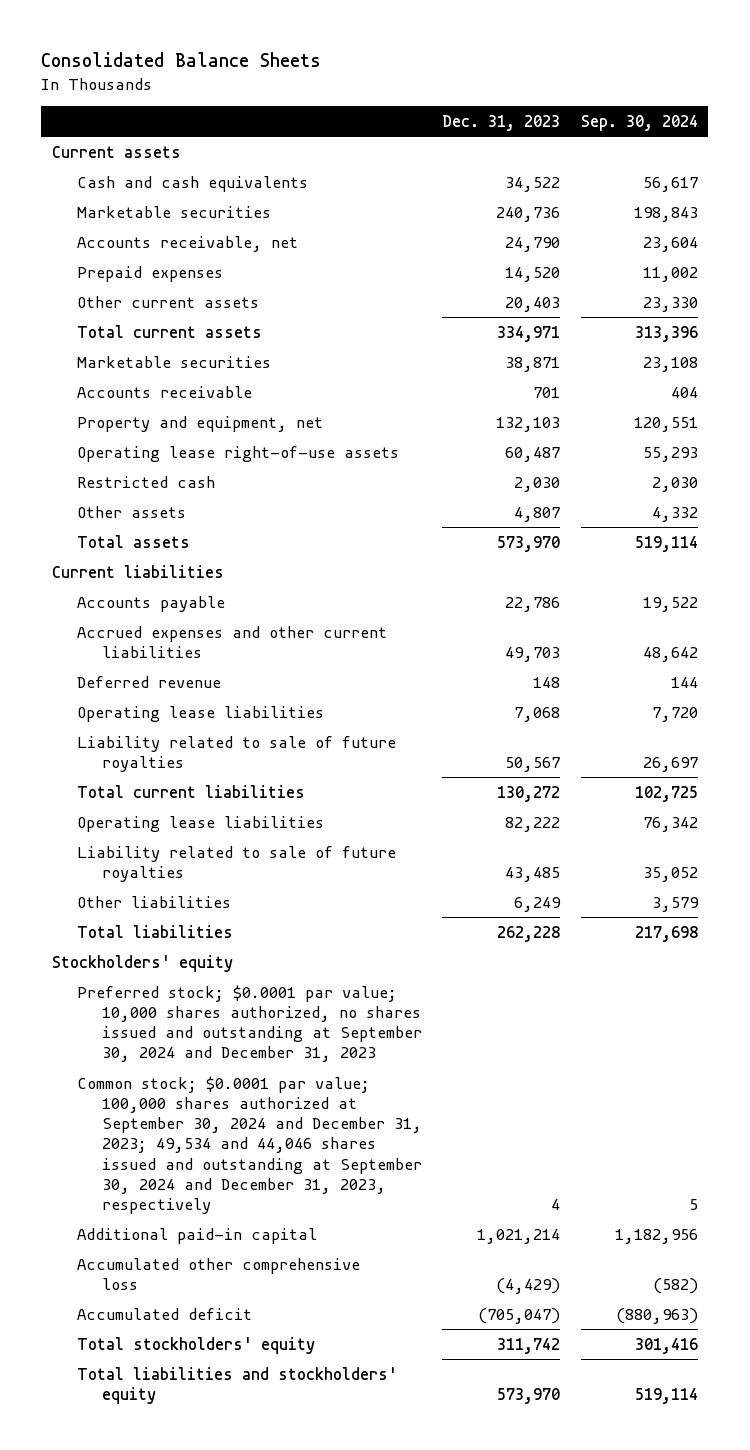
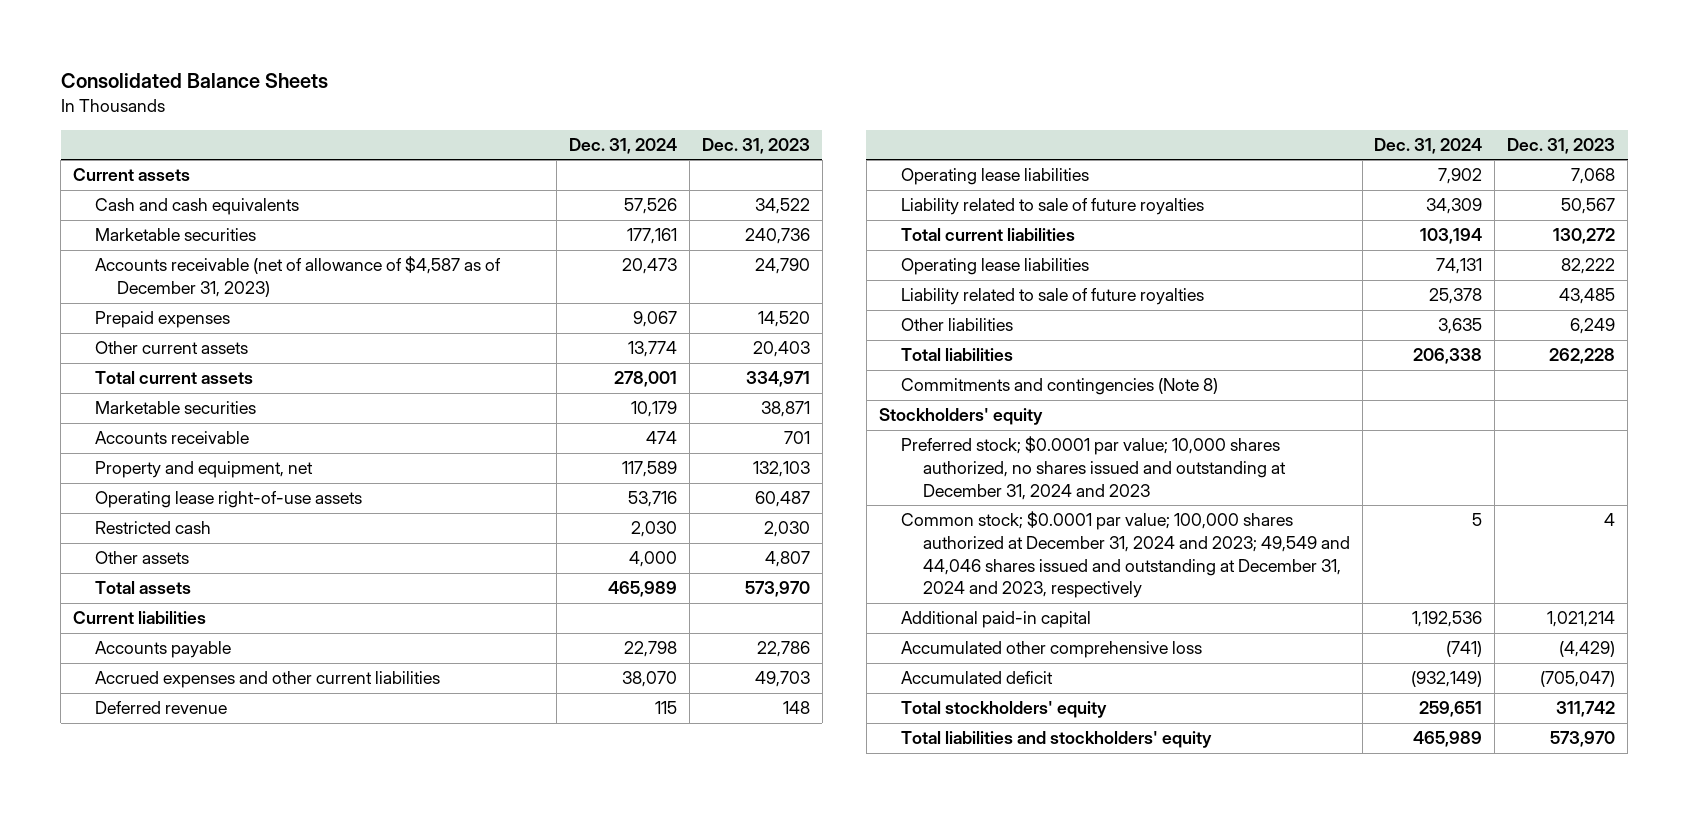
- | Dec. 31, 2023 | Sep. 30, 2024
+ | Dec. 31, 2024 | Dec. 31, 2023
- Accounts receivable, net | 24,790 | 23,604
+ Accounts receivable (net of allowance of $4,587 as of December 31, 2023) | 20,473 | 24,790
+ Commitments and contingencies (Note 8)
- Preferred stock; $0.0001 par value; 10,000 shares authorized, no shares issued and outstanding at September 30, 2024 and December 31, 2023
- Common stock; $0.0001 par value; 100,000 shares authorized at September 30, 2024 and December 31, 2023; 49,534 and 44,046 shares issued and outstanding at September 30, 2024 and December 31, 2023, respectively | 4 | 5
+ Preferred stock; $0.0001 par value; 10,000 shares authorized, no shares issued and outstanding at December 31, 2024 and 2023
+ Common stock; $0.0001 par value; 100,000 shares authorized at December 31, 2024 and 2023; 49,549 and 44,046 shares issued and outstanding at December 31, 2024 and 2023, respectively | 5 | 4

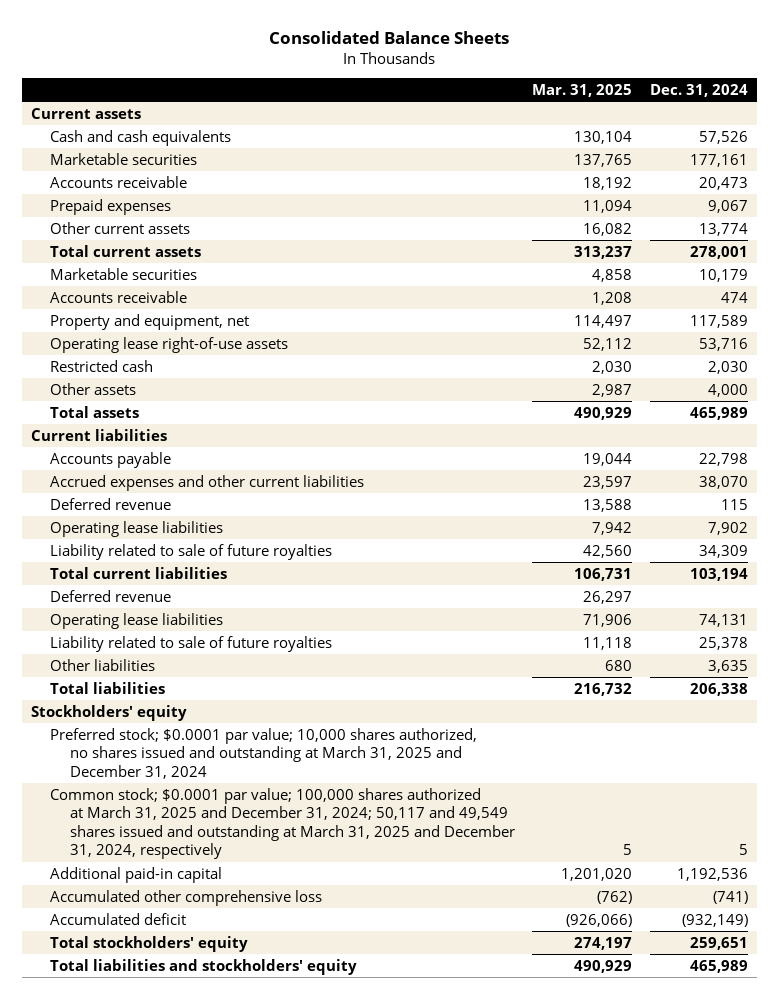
- | Dec. 31, 2024 | Dec. 31, 2023
+ | Mar. 31, 2025 | Dec. 31, 2024
- Accounts receivable (net of allowance of $4,587 as of December 31, 2023) | 20,473 | 24,790
+ Accounts receivable | 18,192 | 20,473
+ Deferred revenue | 26,297 |
- Commitments and contingencies (Note 8)
- Preferred stock; $0.0001 par value; 10,000 shares authorized, no shares issued and outstanding at December 31, 2024 and 2023
- Common stock; $0.0001 par value; 100,000 shares authorized at December 31, 2024 and 2023; 49,549 and 44,046 shares issued and outstanding at December 31, 2024 and 2023, respectively | 5 | 4
+ Preferred stock; $0.0001 par value; 10,000 shares authorized, no shares issued and outstanding at March 31, 2025 and December 31, 2024
+ Common stock; $0.0001 par value; 100,000 shares authorized at March 31, 2025 and December 31, 2024; 50,117 and 49,549 shares issued and outstanding at March 31, 2025 and December 31, 2024, respectively | 5 | 5

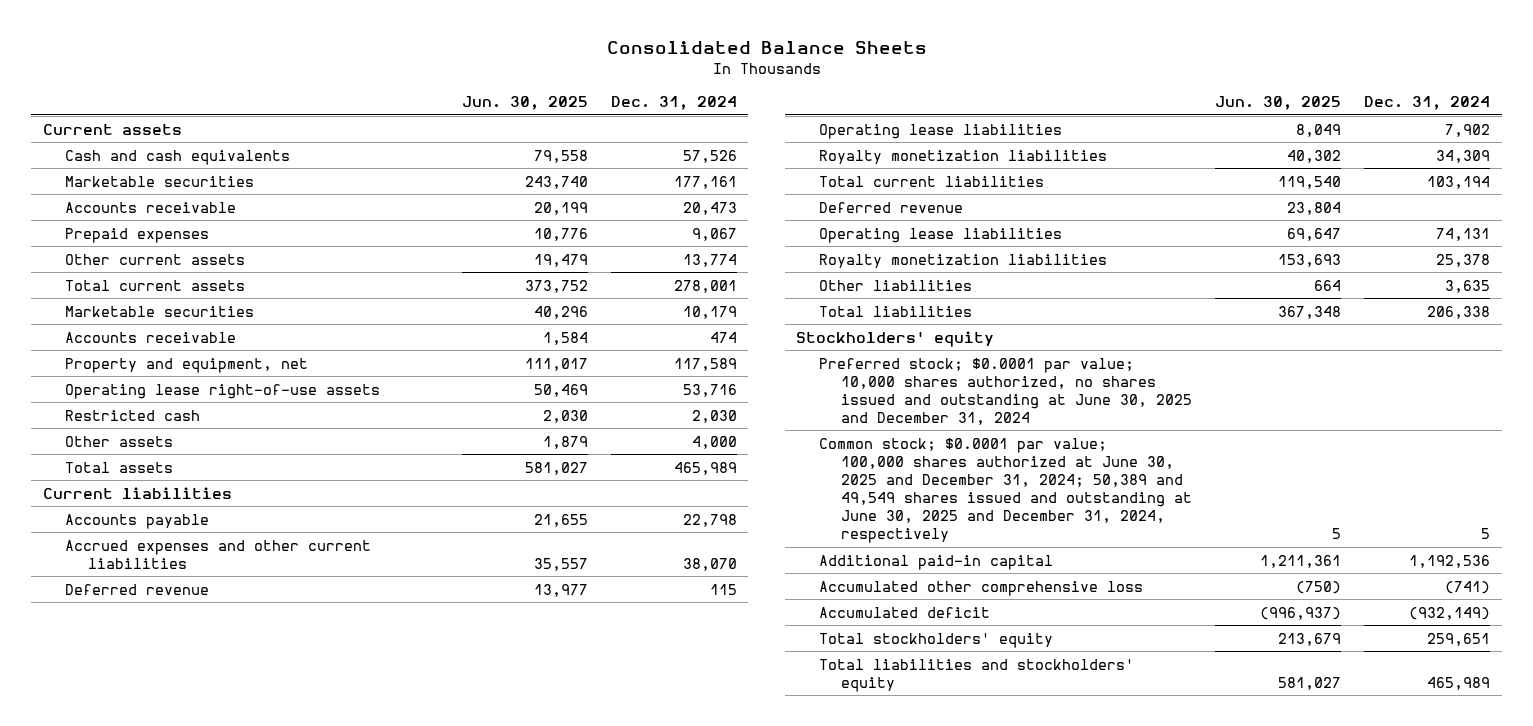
- | Mar. 31, 2025 | Dec. 31, 2024
+ | Jun. 30, 2025 | Dec. 31, 2024
- Liability related to sale of future royalties | 42,560 | 34,309
+ Royalty monetization liabilities | 40,302 | 34,309
- Liability related to sale of future royalties | 11,118 | 25,378
+ Royalty monetization liabilities | 153,693 | 25,378
- Preferred stock; $0.0001 par value; 10,000 shares authorized, no shares issued and outstanding at March 31, 2025 and December 31, 2024
- Common stock; $0.0001 par value; 100,000 shares authorized at March 31, 2025 and December 31, 2024; 50,117 and 49,549 shares issued and outstanding at March 31, 2025 and December 31, 2024, respectively | 5 | 5
+ Preferred stock; $0.0001 par value; 10,000 shares authorized, no shares issued and outstanding at June 30, 2025 and December 31, 2024
+ Common stock; $0.0001 par value; 100,000 shares authorized at June 30, 2025 and December 31, 2024; 50,389 and 49,549 shares issued and outstanding at June 30, 2025 and December 31, 2024, respectively | 5 | 5

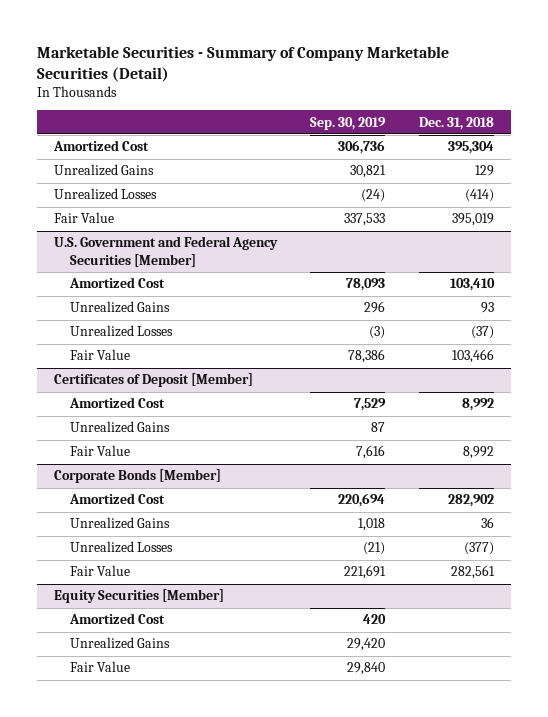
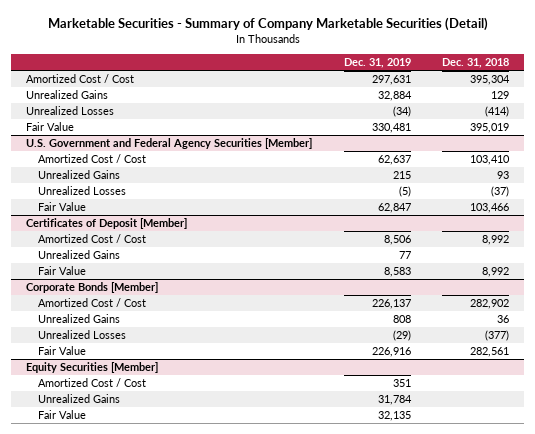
- | Sep. 30, 2019 | Dec. 31, 2018
+ | Dec. 31, 2019 | Dec. 31, 2018
- Amortized Cost | 306,736 | 395,304
+ Amortized Cost / Cost | 297,631 | 395,304
@ U.S. Government and Federal Agency Securities [Member]
- Amortized Cost | 78,093 | 103,410
+ Amortized Cost / Cost | 62,637 | 103,410
@ Certificates of Deposit [Member]
- Amortized Cost | 7,529 | 8,992
+ Amortized Cost / Cost | 8,506 | 8,992
@ Corporate Bonds [Member]
- Amortized Cost | 220,694 | 282,902
+ Amortized Cost / Cost | 226,137 | 282,902
@ Equity Securities [Member]
- Amortized Cost | 420 |
+ Amortized Cost / Cost | 351 |

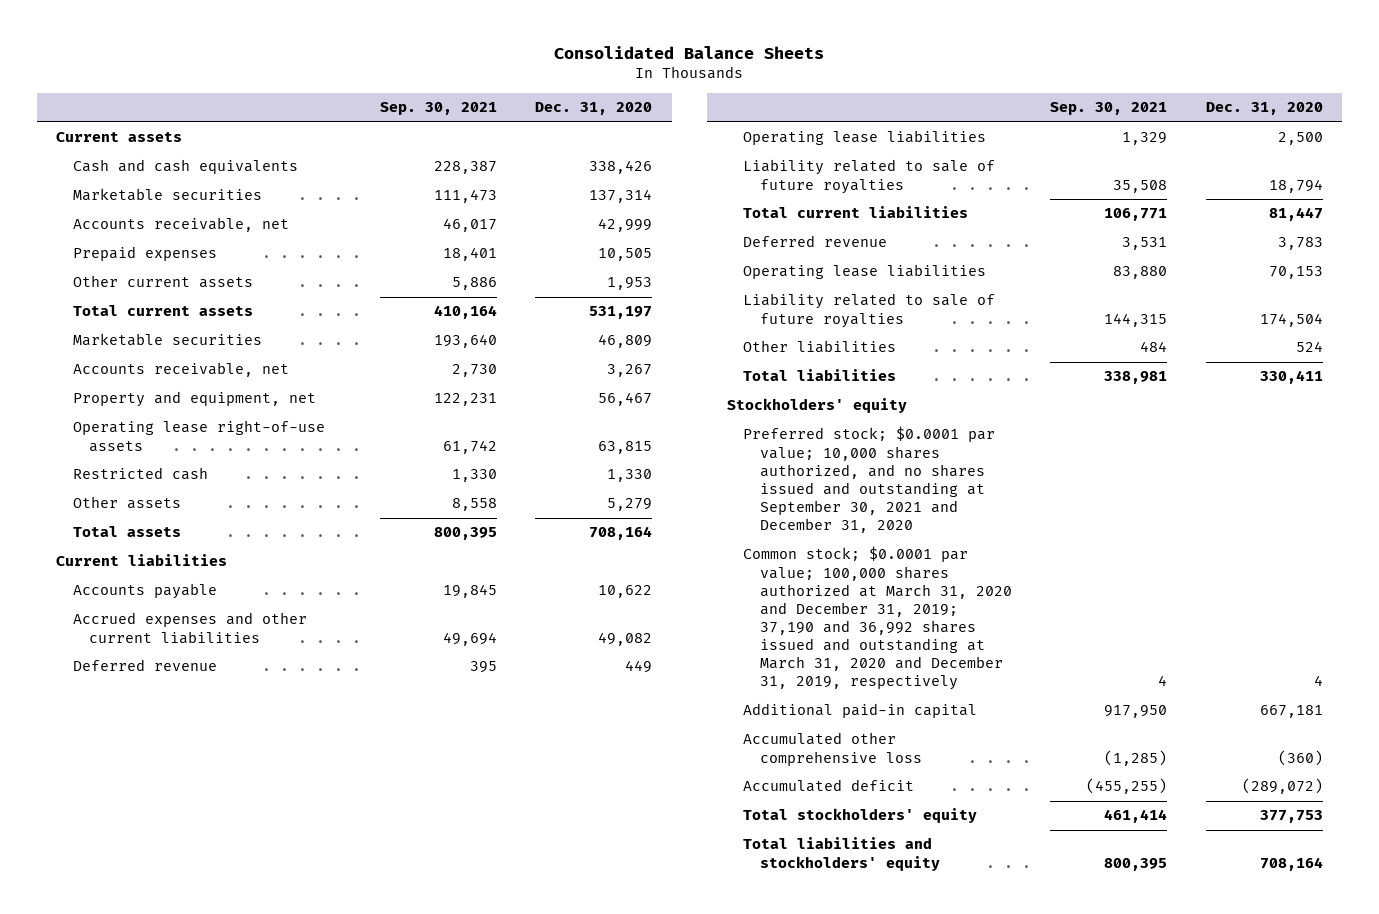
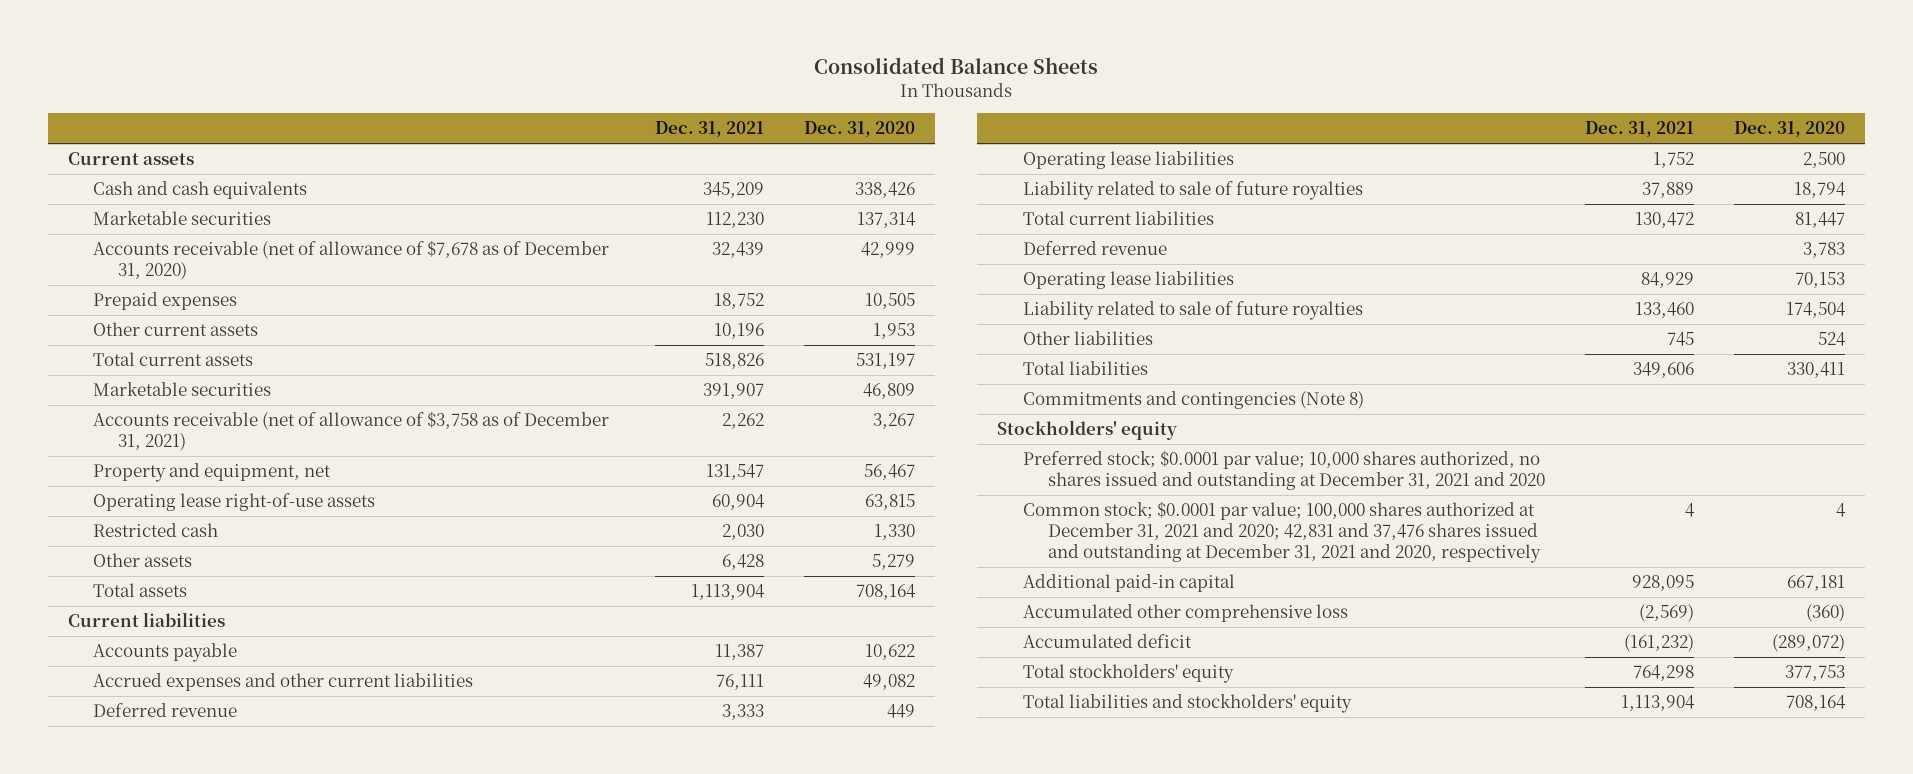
- | Sep. 30, 2021 | Dec. 31, 2020
+ | Dec. 31, 2021 | Dec. 31, 2020
- Accounts receivable, net | 46,017 | 42,999
+ Accounts receivable (net of allowance of $7,678 as of December 31, 2020) | 32,439 | 42,999
- Accounts receivable, net | 2,730 | 3,267
+ Accounts receivable (net of allowance of $3,758 as of December 31, 2021) | 2,262 | 3,267
+ Commitments and contingencies (Note 8)
- Preferred stock; $0.0001 par value; 10,000 shares authorized, and no shares issued and outstanding at September 30, 2021 and December 31, 2020
- Common stock; $0.0001 par value; 100,000 shares authorized at March 31, 2020 and December 31, 2019; 37,190 and 36,992 shares issued and outstanding at March 31, 2020 and December 31, 2019, respectively | 4 | 4
+ Preferred stock; $0.0001 par value; 10,000 shares authorized, no shares issued and outstanding at December 31, 2021 and 2020
+ Common stock; $0.0001 par value; 100,000 shares authorized at December 31, 2021 and 2020; 42,831 and 37,476 shares issued and outstanding at December 31, 2021 and 2020, respectively | 4 | 4

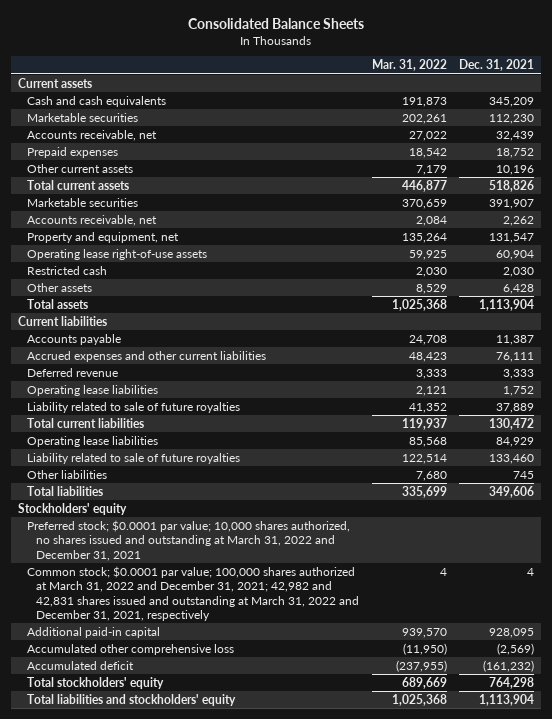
- | Dec. 31, 2021 | Dec. 31, 2020
+ | Mar. 31, 2022 | Dec. 31, 2021
- Accounts receivable (net of allowance of $7,678 as of December 31, 2020) | 32,439 | 42,999
+ Accounts receivable, net | 27,022 | 32,439
- Accounts receivable (net of allowance of $3,758 as of December 31, 2021) | 2,262 | 3,267
+ Accounts receivable, net | 2,084 | 2,262
- Deferred revenue | | 3,783
- Commitments and contingencies (Note 8)
- Preferred stock; $0.0001 par value; 10,000 shares authorized, no shares issued and outstanding at December 31, 2021 and 2020
- Common stock; $0.0001 par value; 100,000 shares authorized at December 31, 2021 and 2020; 42,831 and 37,476 shares issued and outstanding at December 31, 2021 and 2020, respectively | 4 | 4
+ Preferred stock; $0.0001 par value; 10,000 shares authorized, no shares issued and outstanding at March 31, 2022 and December 31, 2021
+ Common stock; $0.0001 par value; 100,000 shares authorized at March 31, 2022 and December 31, 2021; 42,982 and 42,831 shares issued and outstanding at March 31, 2022 and December 31, 2021, respectively | 4 | 4

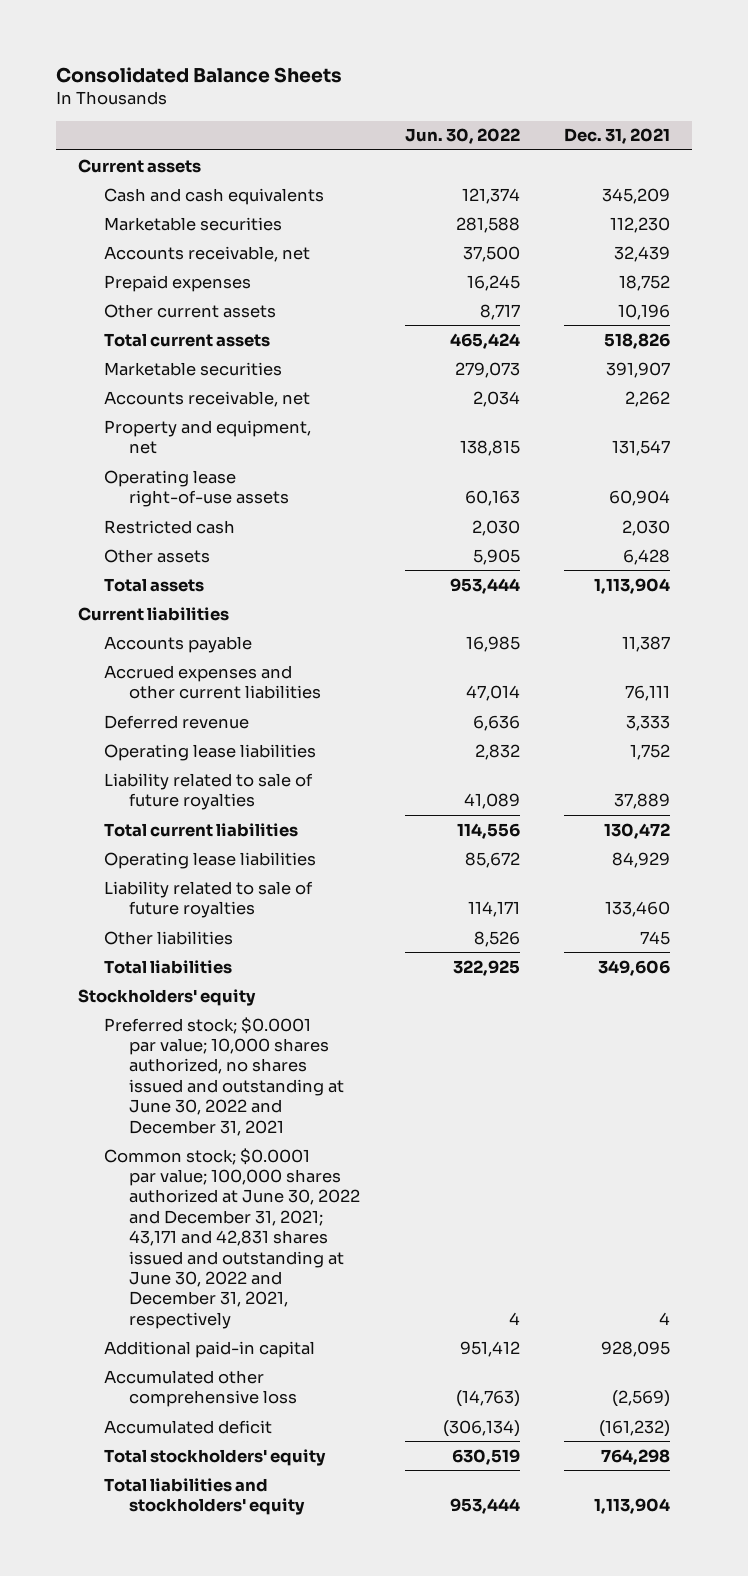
- | Mar. 31, 2022 | Dec. 31, 2021
+ | Jun. 30, 2022 | Dec. 31, 2021
- Preferred stock; $0.0001 par value; 10,000 shares authorized, no shares issued and outstanding at March 31, 2022 and December 31, 2021
- Common stock; $0.0001 par value; 100,000 shares authorized at March 31, 2022 and December 31, 2021; 42,982 and 42,831 shares issued and outstanding at March 31, 2022 and December 31, 2021, respectively | 4 | 4
+ Preferred stock; $0.0001 par value; 10,000 shares authorized, no shares issued and outstanding at June 30, 2022 and December 31, 2021
+ Common stock; $0.0001 par value; 100,000 shares authorized at June 30, 2022 and December 31, 2021; 43,171 and 42,831 shares issued and outstanding at June 30, 2022 and December 31, 2021, respectively | 4 | 4

